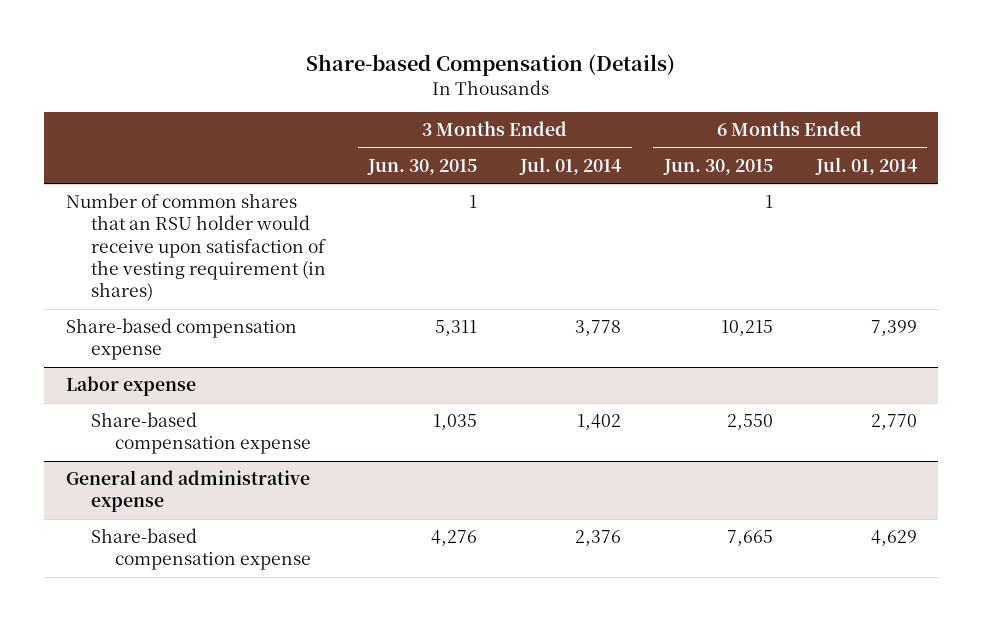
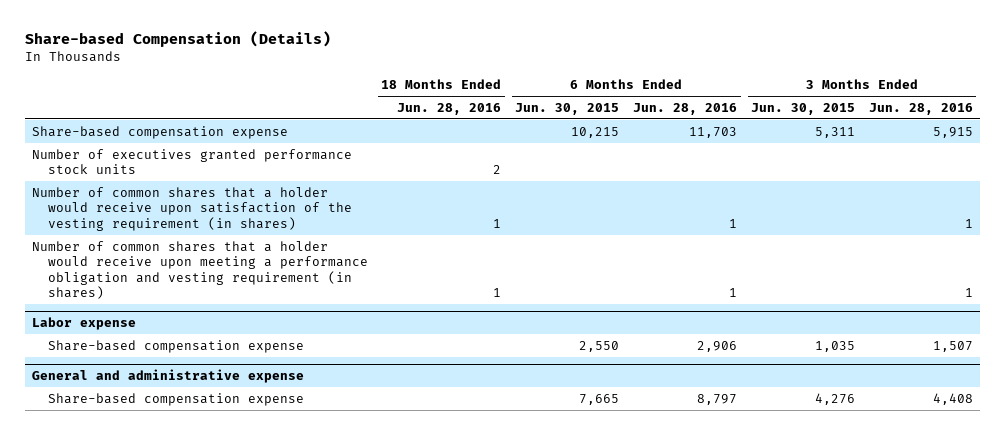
- | 3 Months Ended Jun. 30, 2015 | 3 Months Ended Jul. 01, 2014 | 6 Months Ended Jun. 30, 2015 | 6 Months Ended Jul. 01, 2014
+ | 18 Months Ended Jun. 28, 2016 | 6 Months Ended Jun. 30, 2015 | 6 Months Ended Jun. 28, 2016 | 3 Months Ended Jun. 30, 2015 | 3 Months Ended Jun. 28, 2016
- Number of common shares that an RSU holder would receive upon satisfaction of the vesting requirement (in shares) | 1 | | 1 |
+ Number of executives granted performance stock units | 2 | | | |
+ Number of common shares that a holder would receive upon satisfaction of the vesting requirement (in shares) | 1 | | 1 | | 1
+ Number of common shares that a holder would receive upon meeting a performance obligation and vesting requirement (in shares) | 1 | | 1 | | 1

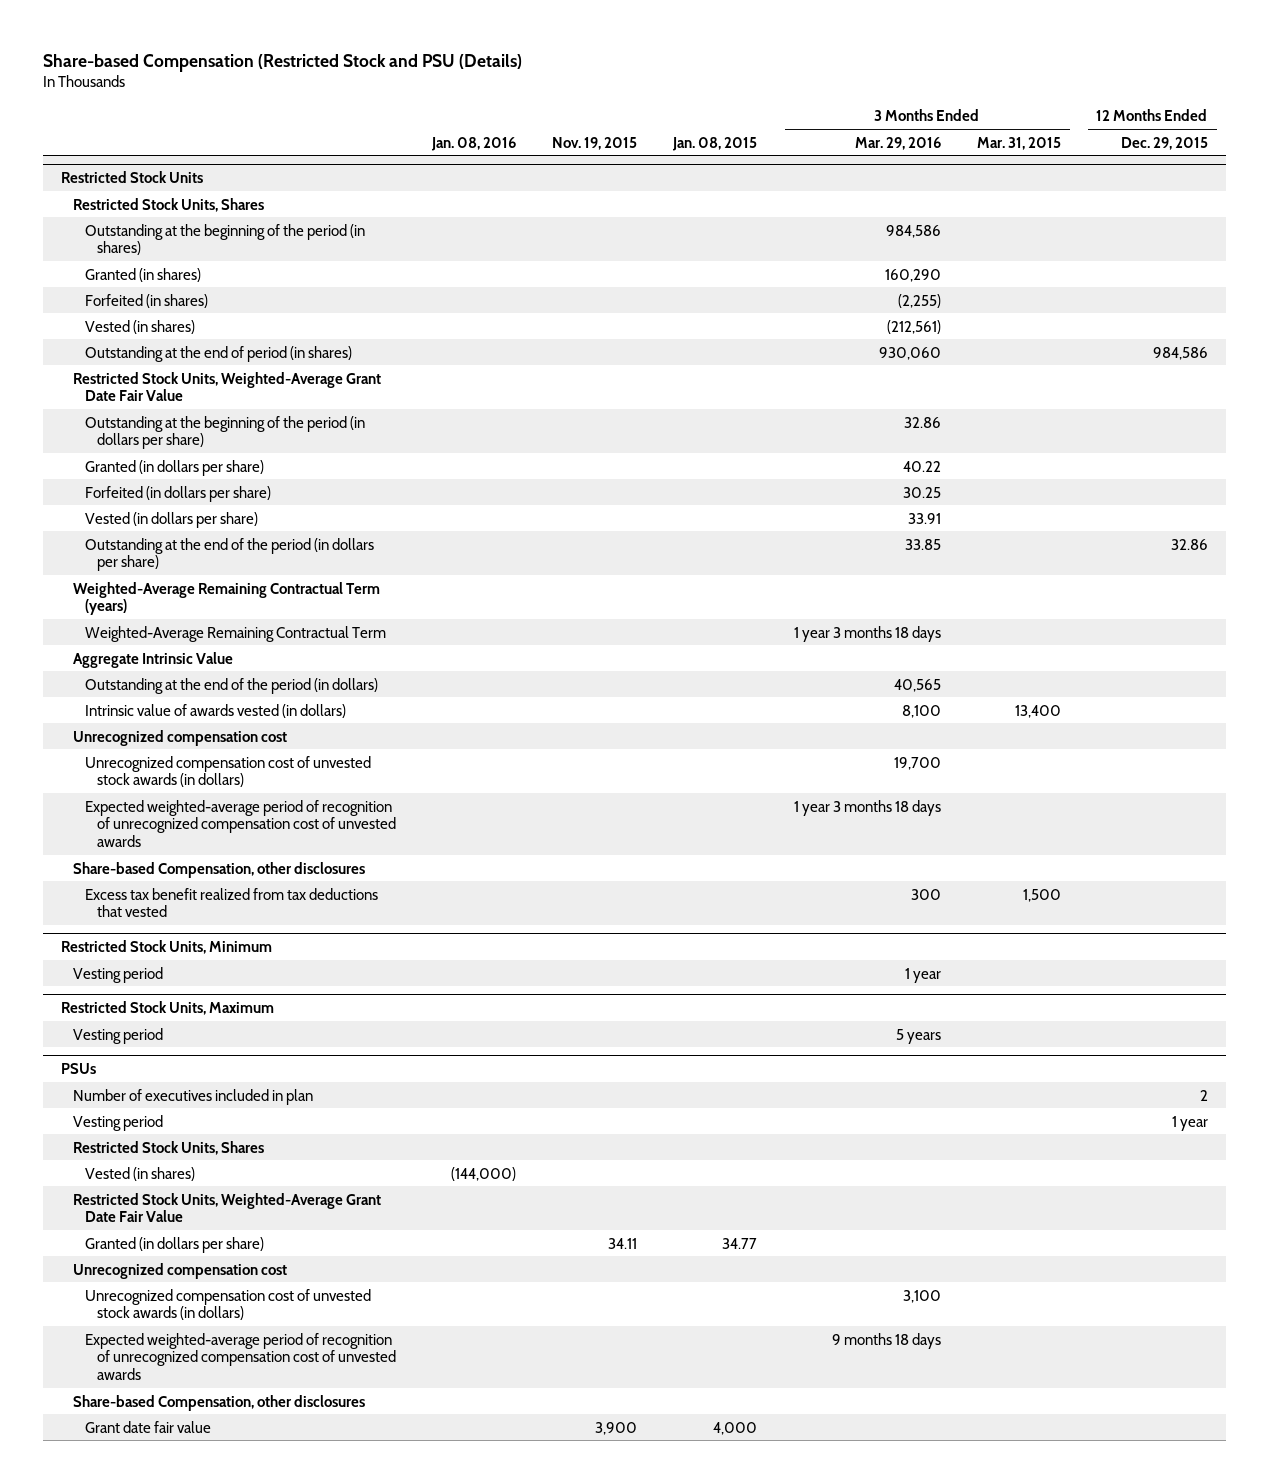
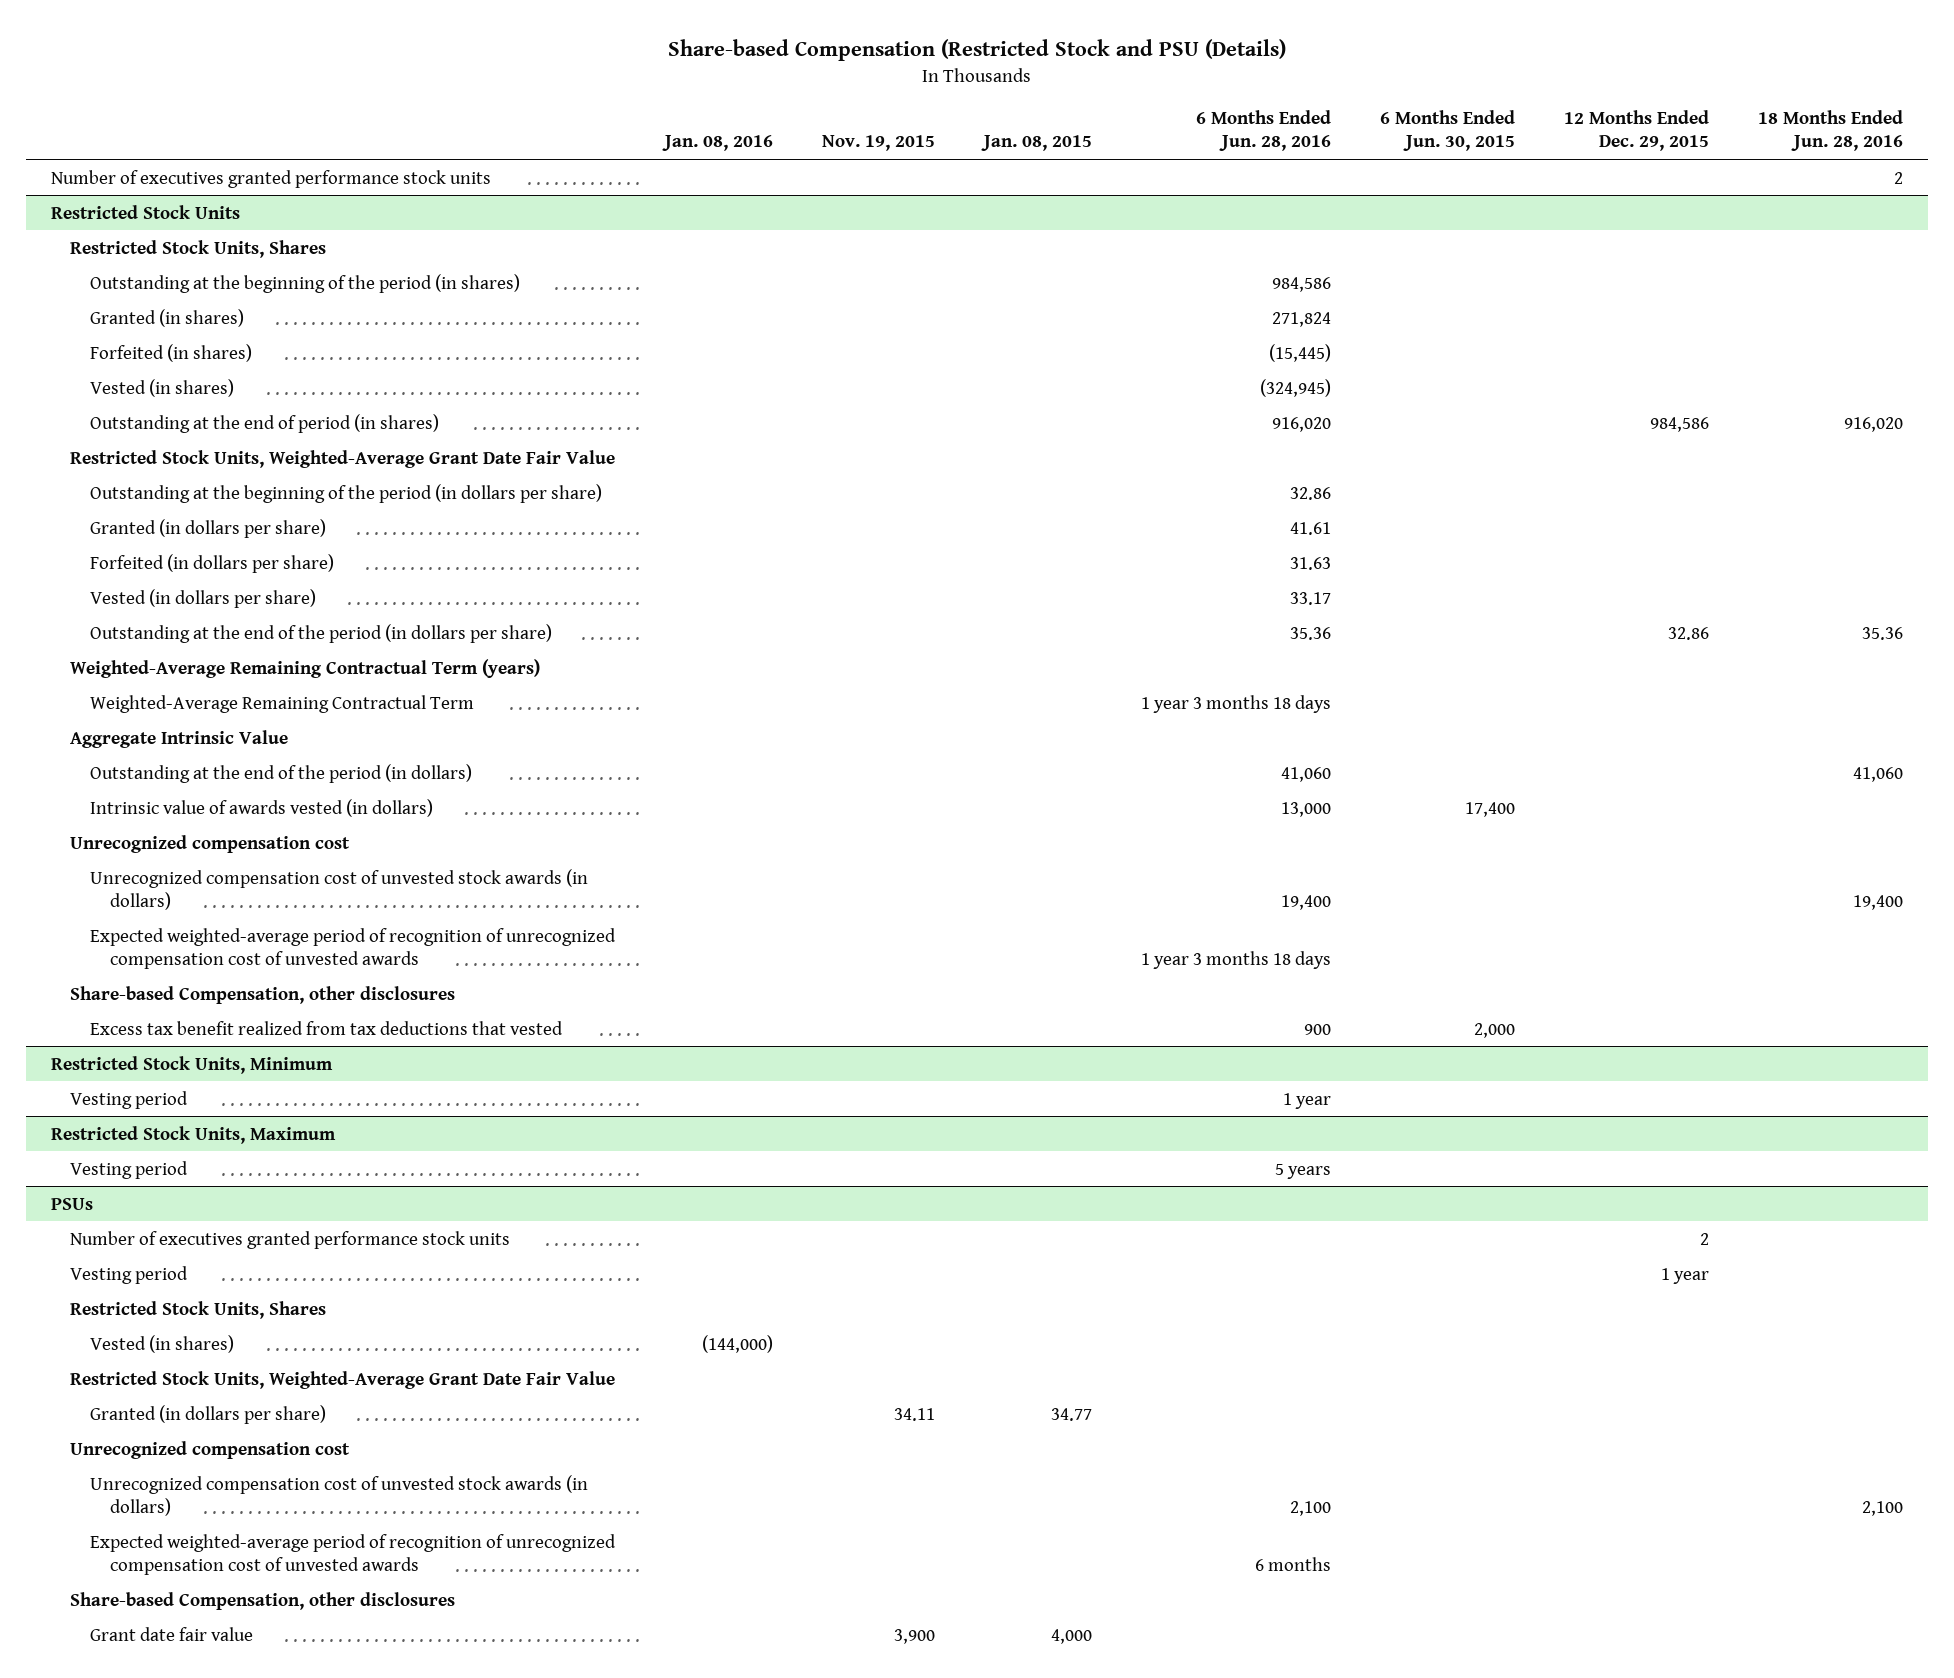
- | Jan. 08, 2016 | Nov. 19, 2015 | Jan. 08, 2015 | 3 Months Ended Mar. 29, 2016 | 3 Months Ended Mar. 31, 2015 | 12 Months Ended Dec. 29, 2015
+ | Jan. 08, 2016 | Nov. 19, 2015 | Jan. 08, 2015 | 6 Months Ended Jun. 28, 2016 | 6 Months Ended Jun. 30, 2015 | 12 Months Ended Dec. 29, 2015 | 18 Months Ended Jun. 28, 2016
+ Number of executives granted performance stock units | | | | | | | 2
@ PSUs
- Number of executives included in plan | | | | | | 2
+ Number of executives granted performance stock units | | | | | | 2 |

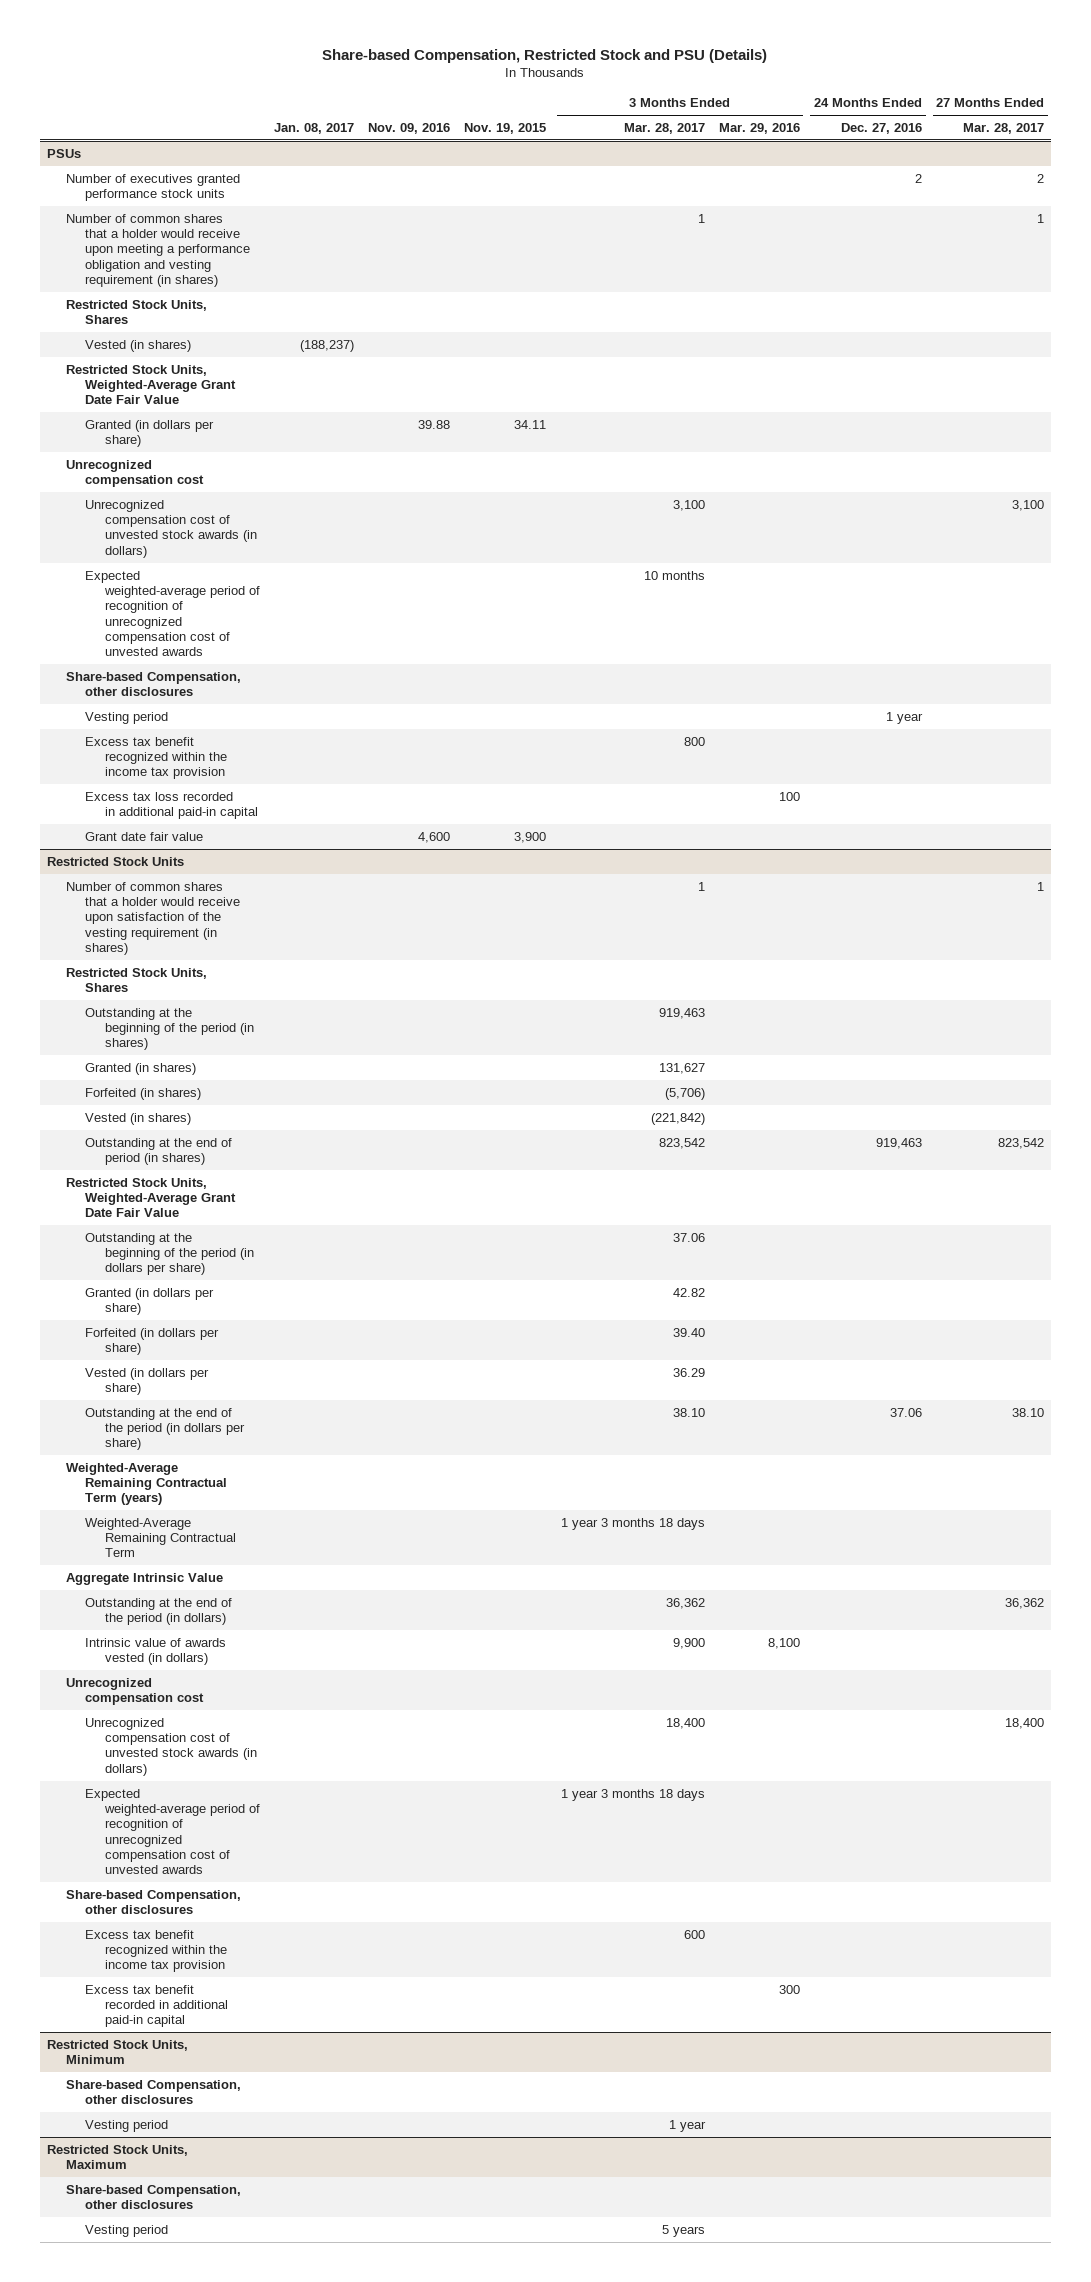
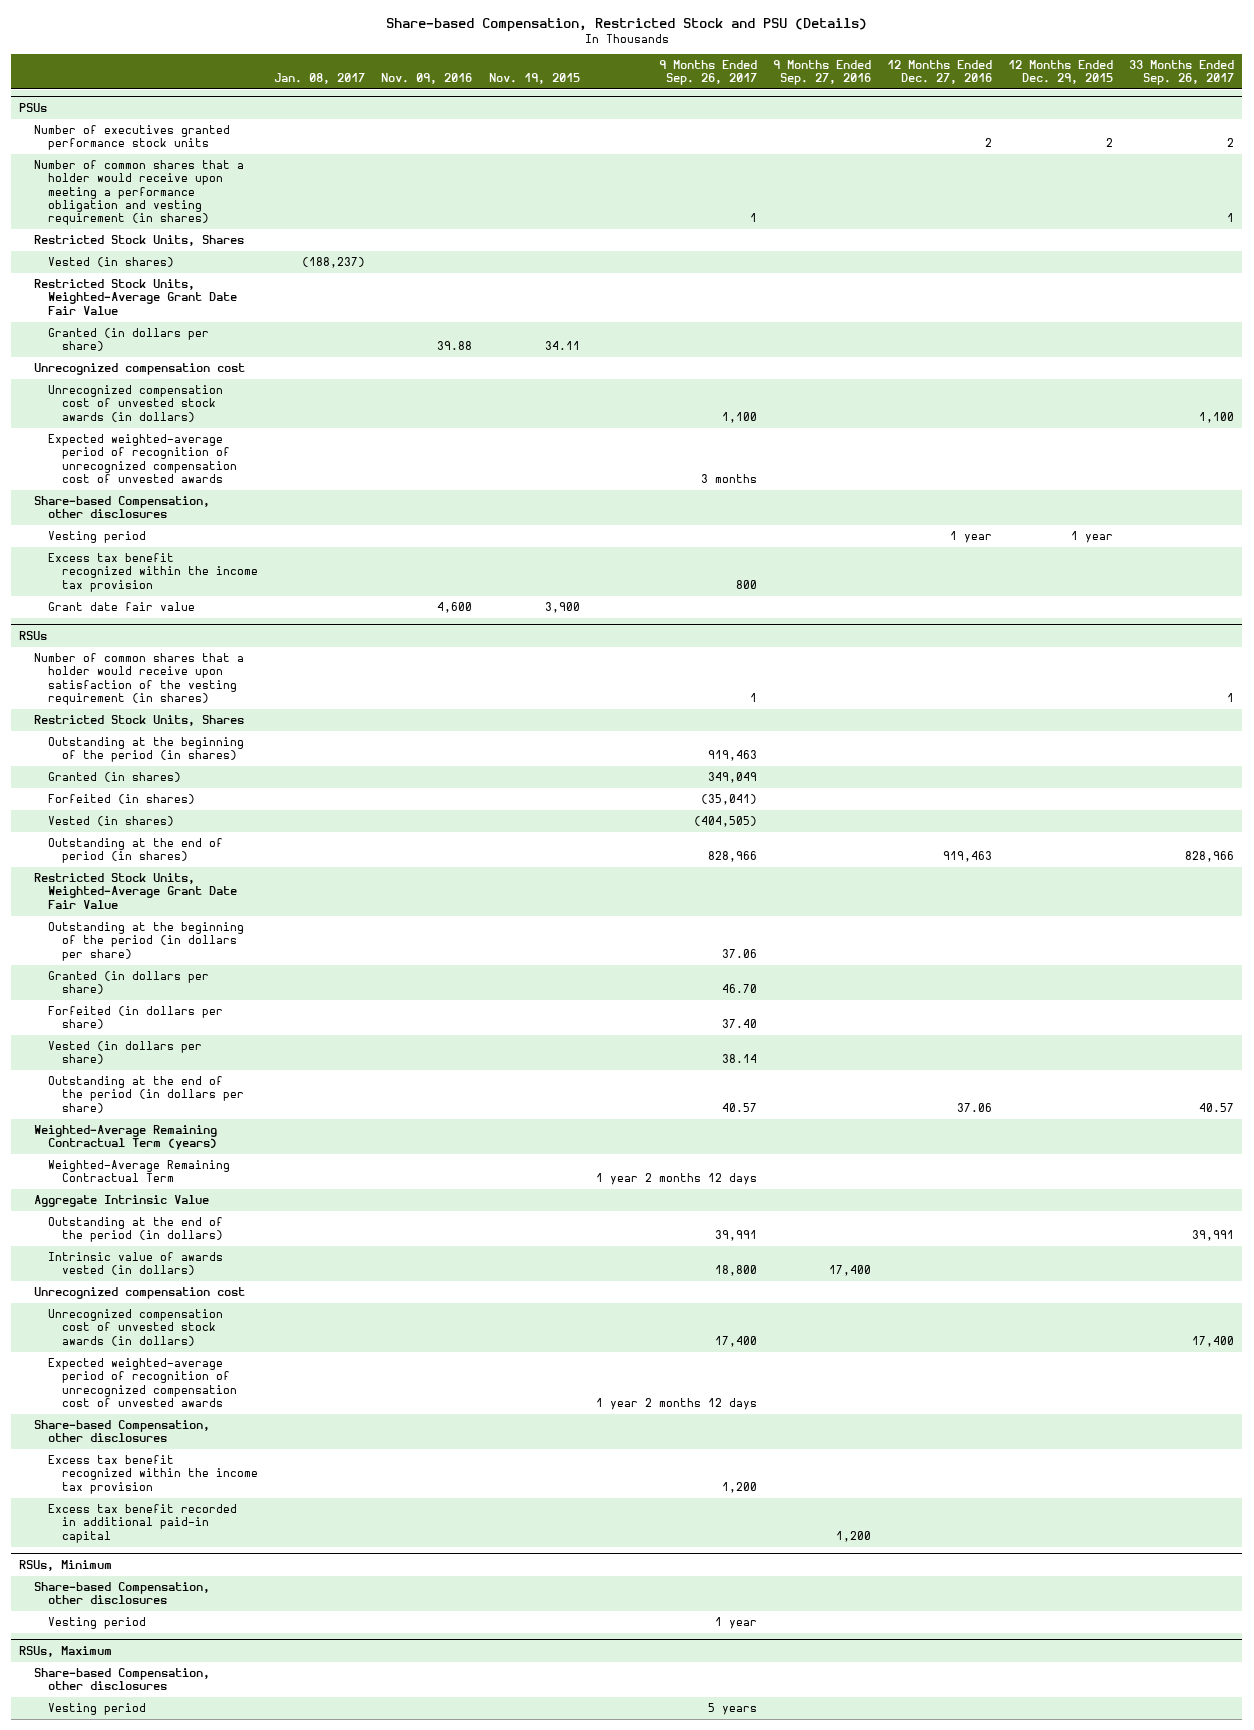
- | Jan. 08, 2017 | Nov. 09, 2016 | Nov. 19, 2015 | 3 Months Ended Mar. 28, 2017 | 3 Months Ended Mar. 29, 2016 | 24 Months Ended Dec. 27, 2016 | 27 Months Ended Mar. 28, 2017
+ | Jan. 08, 2017 | Nov. 09, 2016 | Nov. 19, 2015 | 9 Months Ended Sep. 26, 2017 | 9 Months Ended Sep. 27, 2016 | 12 Months Ended Dec. 27, 2016 | 12 Months Ended Dec. 29, 2015 | 33 Months Ended Sep. 26, 2017
@ PSUs
- Excess tax loss recorded in additional paid-in capital | | | | | 100 | |
- Restricted Stock Units
+ RSUs
- Restricted Stock Units, Minimum
- Share-based Compensation, other disclosures
- Vesting period | | | | 1 year | | |
- Restricted Stock Units, Maximum
- Share-based Compensation, other disclosures
- Vesting period | | | | 5 years | | |
+ RSUs, Minimum
+ Share-based Compensation, other disclosures
+ Vesting period | | | | 1 year | | | |
+ RSUs, Maximum
+ Share-based Compensation, other disclosures
+ Vesting period | | | | 5 years | | | |

